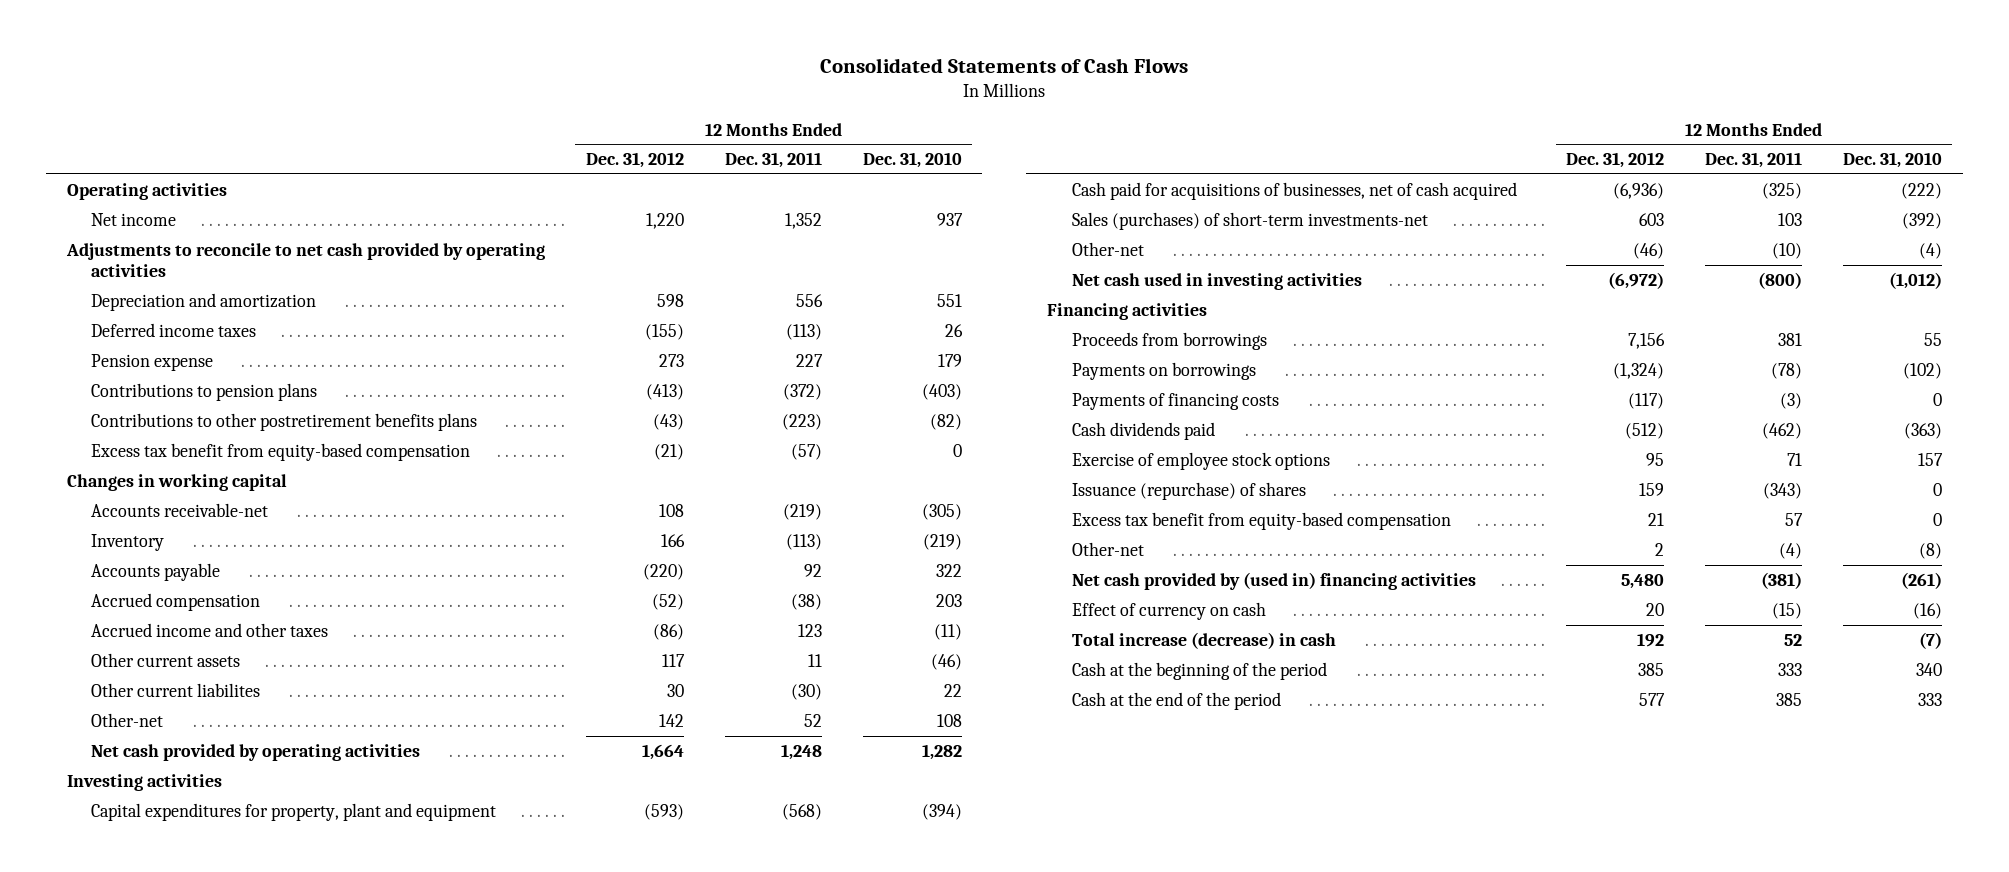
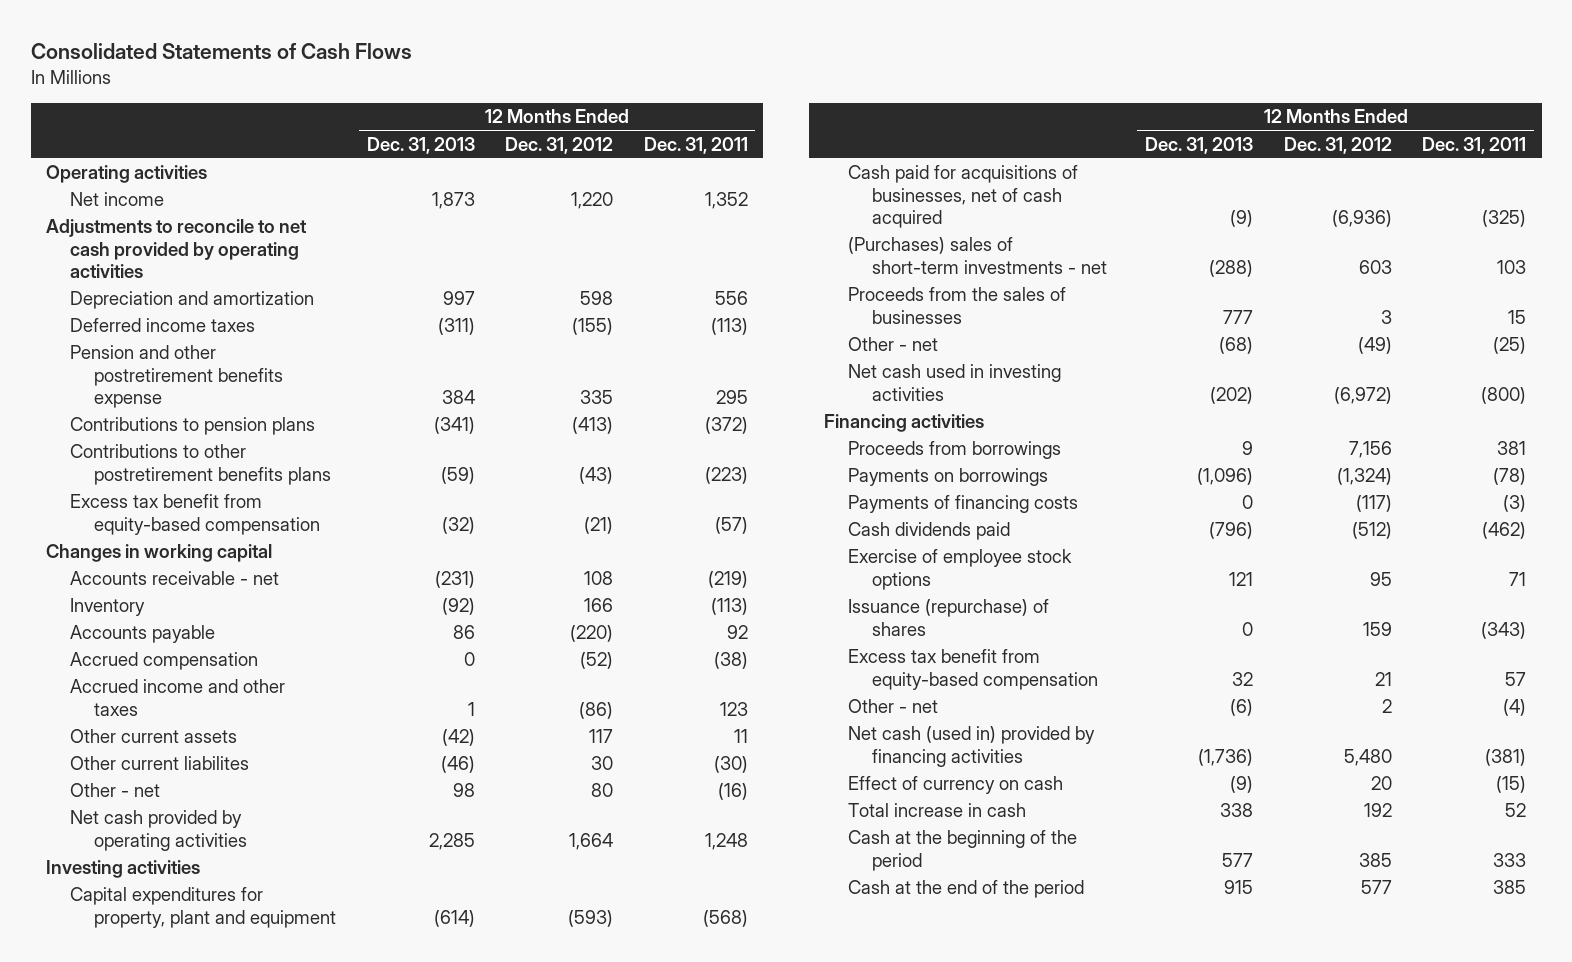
- | 12 Months Ended Dec. 31, 2012 | 12 Months Ended Dec. 31, 2011 | 12 Months Ended Dec. 31, 2010
+ | 12 Months Ended Dec. 31, 2013 | 12 Months Ended Dec. 31, 2012 | 12 Months Ended Dec. 31, 2011
- Pension expense | 273 | 227 | 179
+ Pension and other postretirement benefits expense | 384 | 335 | 295
- Accounts receivable-net | 108 | (219) | (305)
+ Accounts receivable - net | (231) | 108 | (219)
- Other-net | 142 | 52 | 108
+ Other - net | 98 | 80 | (16)
- Sales (purchases) of short-term investments-net | 603 | 103 | (392)
- Other-net | (46) | (10) | (4)
+ (Purchases) sales of short-term investments - net | (288) | 603 | 103
+ Proceeds from the sales of businesses | 777 | 3 | 15
+ Other - net | (68) | (49) | (25)
- Other-net | 2 | (4) | (8)
- Net cash provided by (used in) financing activities | 5,480 | (381) | (261)
+ Other - net | (6) | 2 | (4)
+ Net cash (used in) provided by financing activities | (1,736) | 5,480 | (381)
- Total increase (decrease) in cash | 192 | 52 | (7)
+ Total increase in cash | 338 | 192 | 52

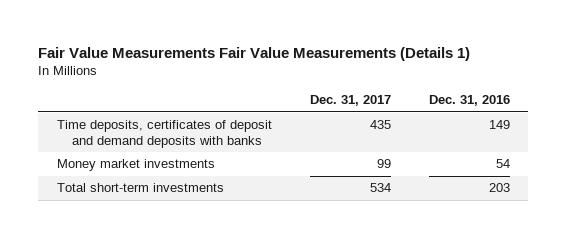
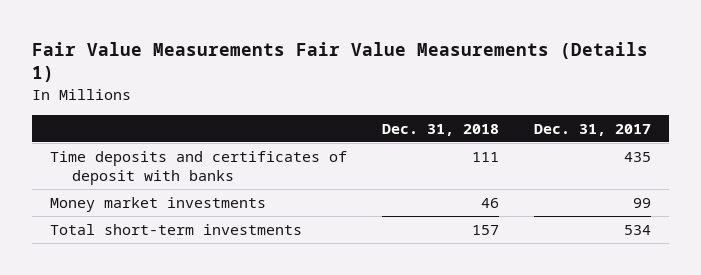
- | Dec. 31, 2017 | Dec. 31, 2016
+ | Dec. 31, 2018 | Dec. 31, 2017
- Time deposits, certificates of deposit and demand deposits with banks | 435 | 149
+ Time deposits and certificates of deposit with banks | 111 | 435

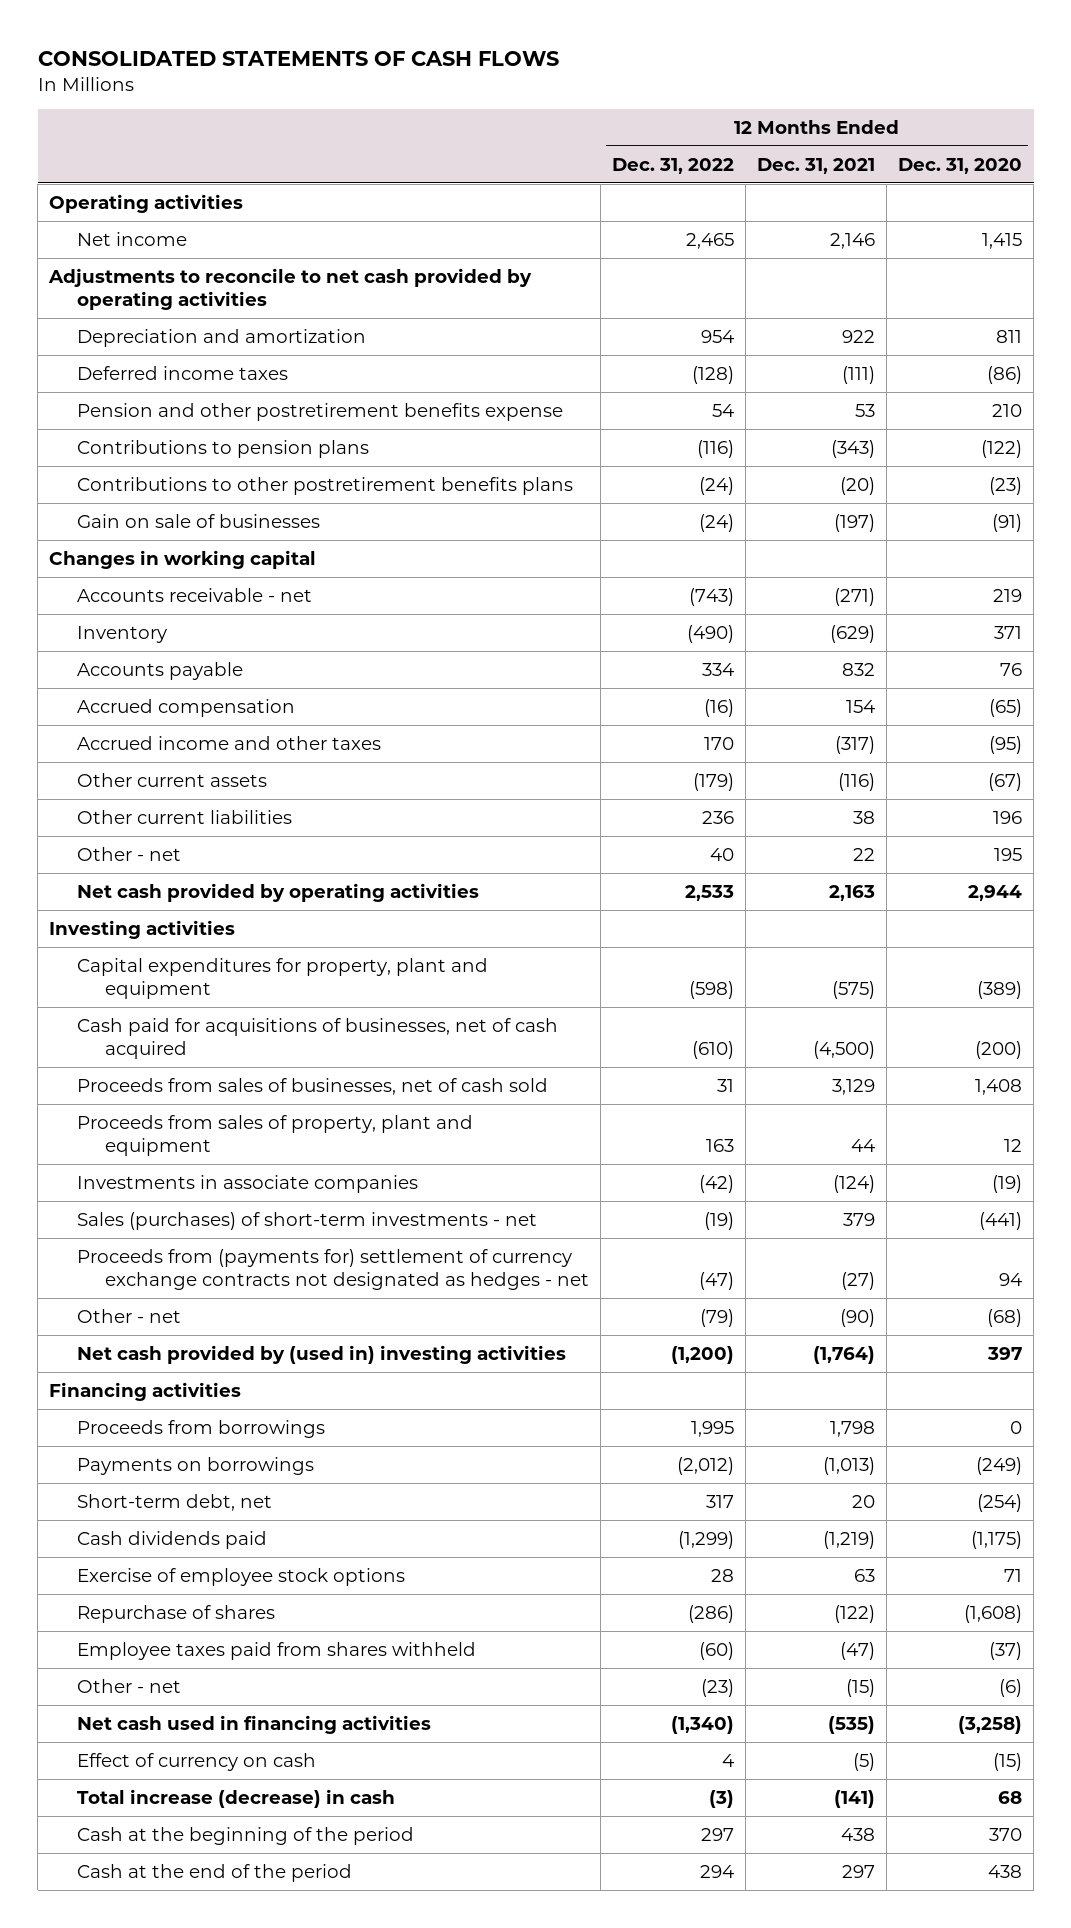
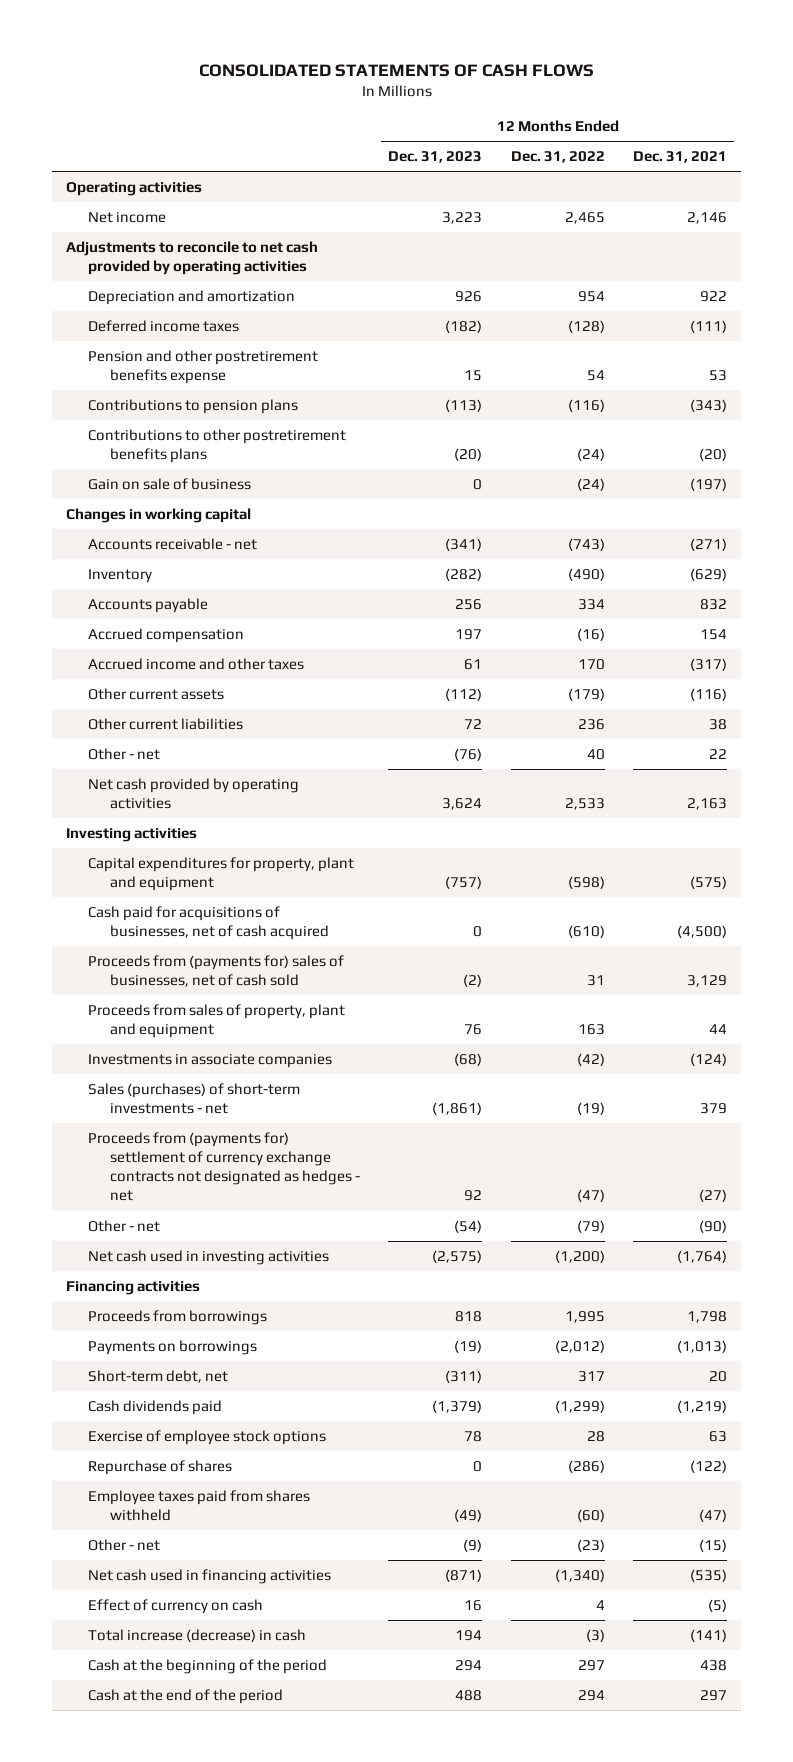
- | 12 Months Ended Dec. 31, 2022 | 12 Months Ended Dec. 31, 2021 | 12 Months Ended Dec. 31, 2020
+ | 12 Months Ended Dec. 31, 2023 | 12 Months Ended Dec. 31, 2022 | 12 Months Ended Dec. 31, 2021
- Gain on sale of businesses | (24) | (197) | (91)
+ Gain on sale of business | 0 | (24) | (197)
- Proceeds from sales of businesses, net of cash sold | 31 | 3,129 | 1,408
+ Proceeds from (payments for) sales of businesses, net of cash sold | (2) | 31 | 3,129
- Net cash provided by (used in) investing activities | (1,200) | (1,764) | 397
+ Net cash used in investing activities | (2,575) | (1,200) | (1,764)

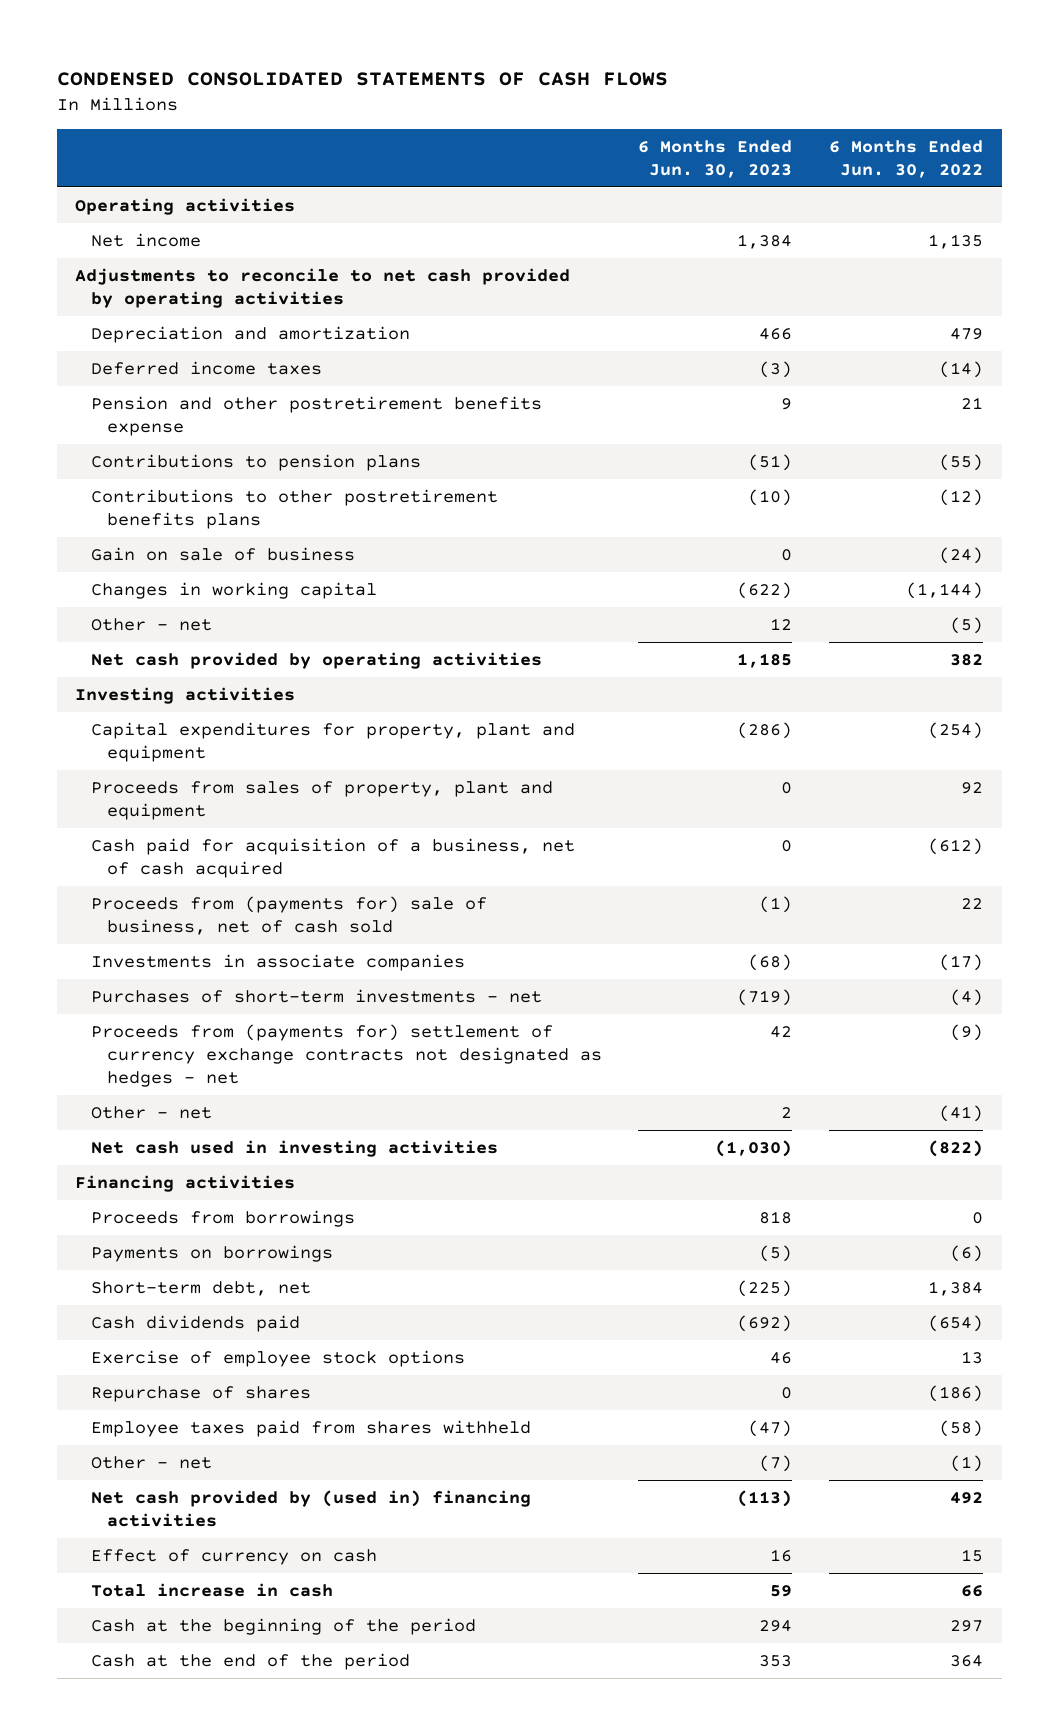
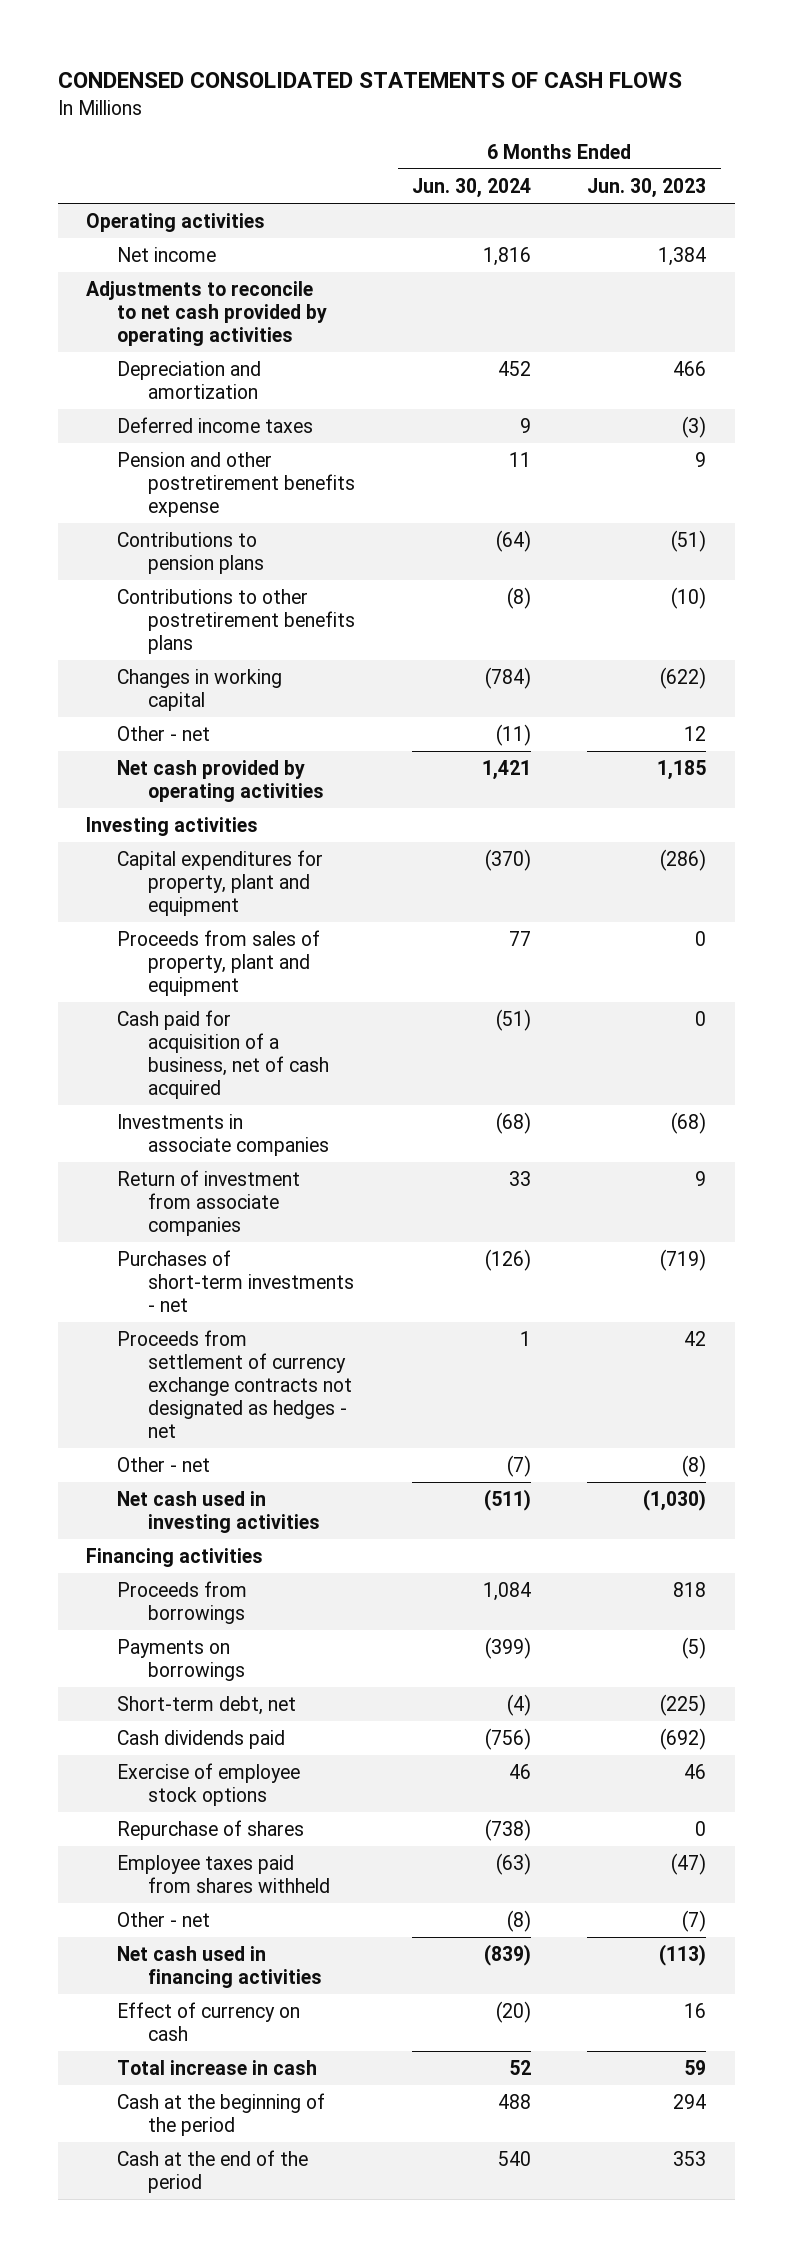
- | 6 Months Ended Jun. 30, 2023 | 6 Months Ended Jun. 30, 2022
+ | 6 Months Ended Jun. 30, 2024 | 6 Months Ended Jun. 30, 2023
- Gain on sale of business | 0 | (24)
- Proceeds from (payments for) sale of business, net of cash sold | (1) | 22
+ Return of investment from associate companies | 33 | 9
- Proceeds from (payments for) settlement of currency exchange contracts not designated as hedges - net | 42 | (9)
- Other - net | 2 | (41)
+ Proceeds from settlement of currency exchange contracts not designated as hedges - net | 1 | 42
+ Other - net | (7) | (8)
- Net cash provided by (used in) financing activities | (113) | 492
+ Net cash used in financing activities | (839) | (113)

